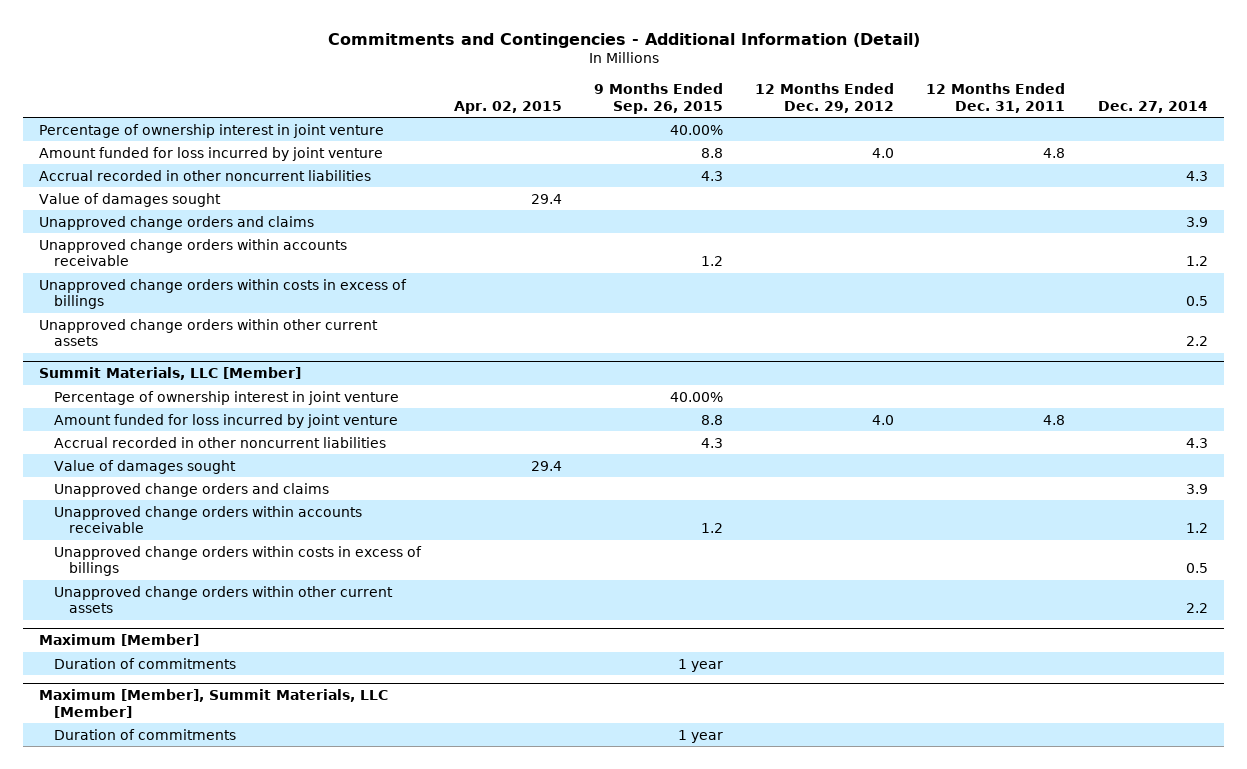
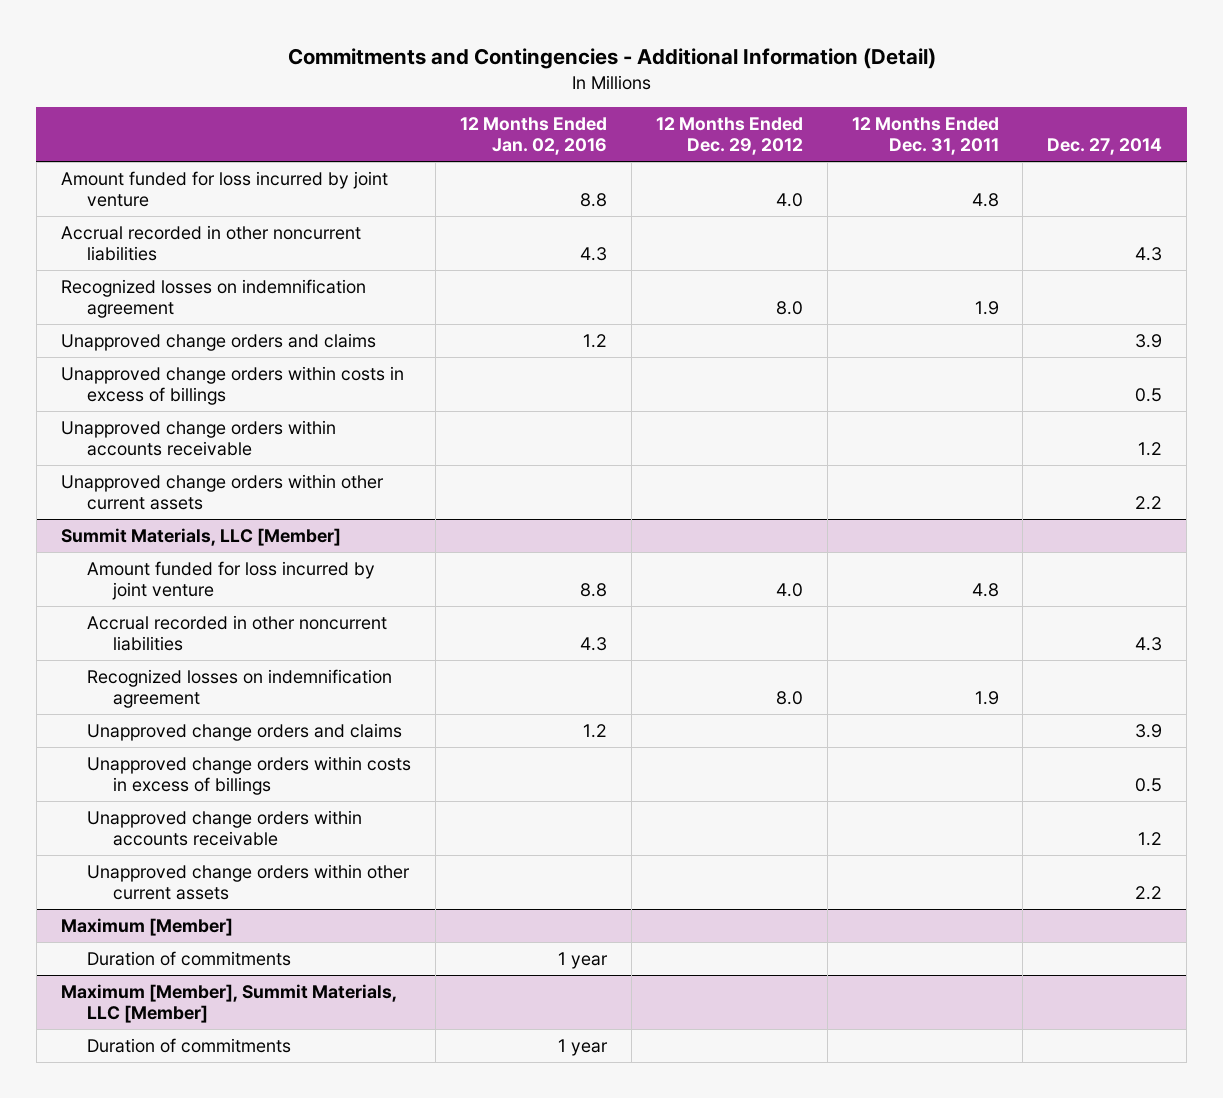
- | Apr. 02, 2015 | 9 Months Ended Sep. 26, 2015 | 12 Months Ended Dec. 29, 2012 | 12 Months Ended Dec. 31, 2011 | Dec. 27, 2014
+ | 12 Months Ended Jan. 02, 2016 | 12 Months Ended Dec. 29, 2012 | 12 Months Ended Dec. 31, 2011 | Dec. 27, 2014
- Percentage of ownership interest in joint venture | | 40.00% | | |
- Value of damages sought | 29.4 | | | |
+ Recognized losses on indemnification agreement | | 8.0 | 1.9 |
moved down: Unapproved change orders within accounts receivable | | | | 1.2
@ Summit Materials, LLC [Member]
- Percentage of ownership interest in joint venture | | 40.00% | | |
- Value of damages sought | 29.4 | | | |
+ Recognized losses on indemnification agreement | | 8.0 | 1.9 |
moved down: Unapproved change orders within accounts receivable | | | | 1.2

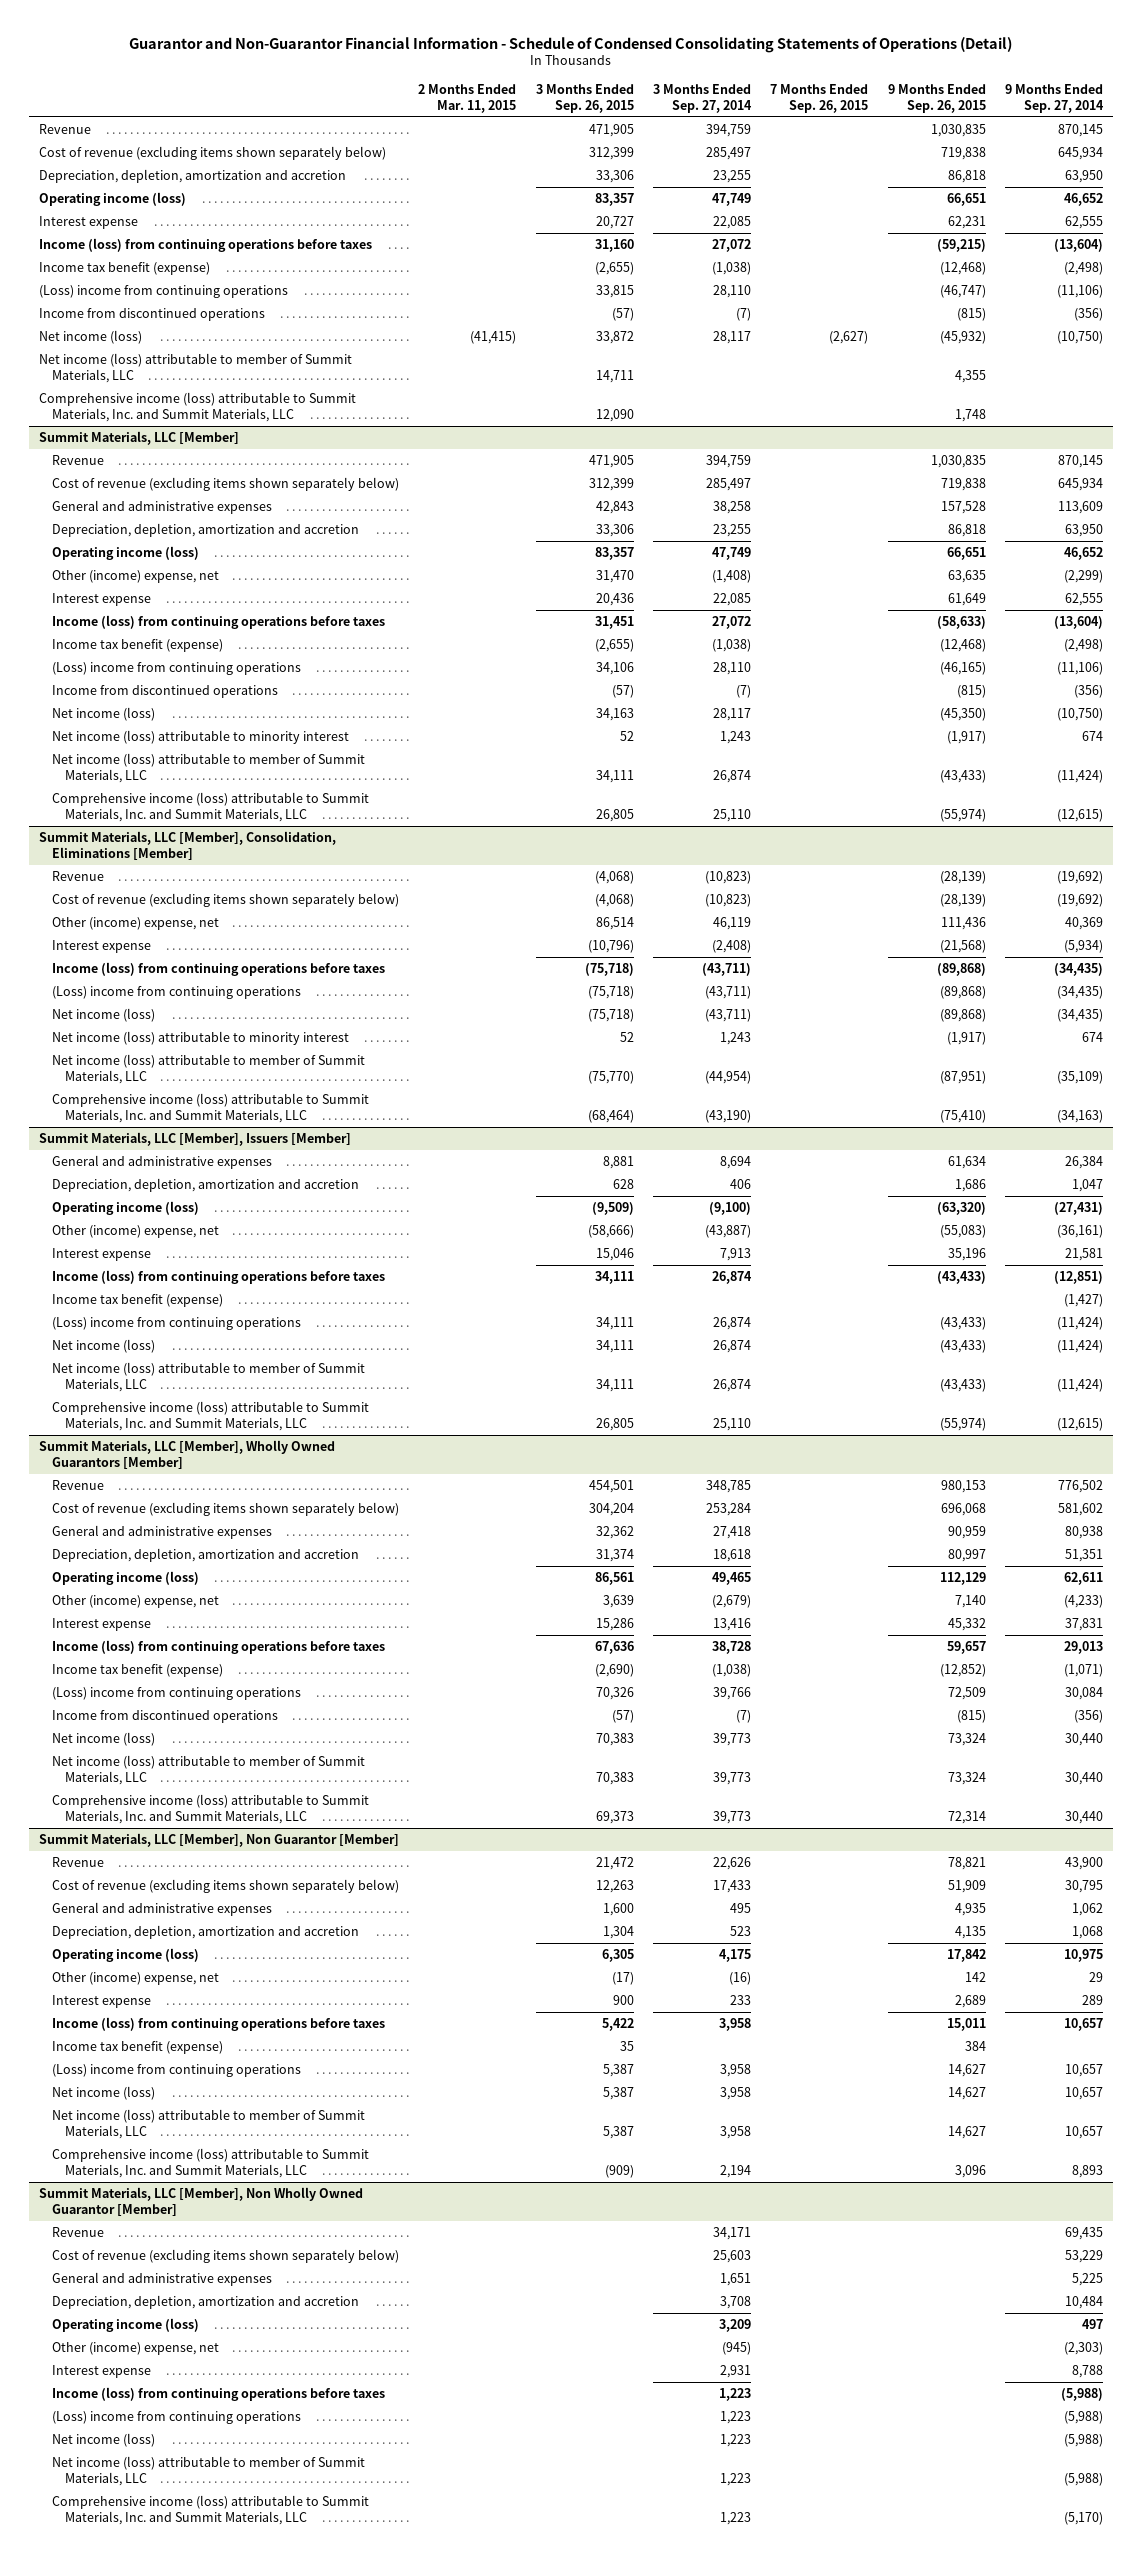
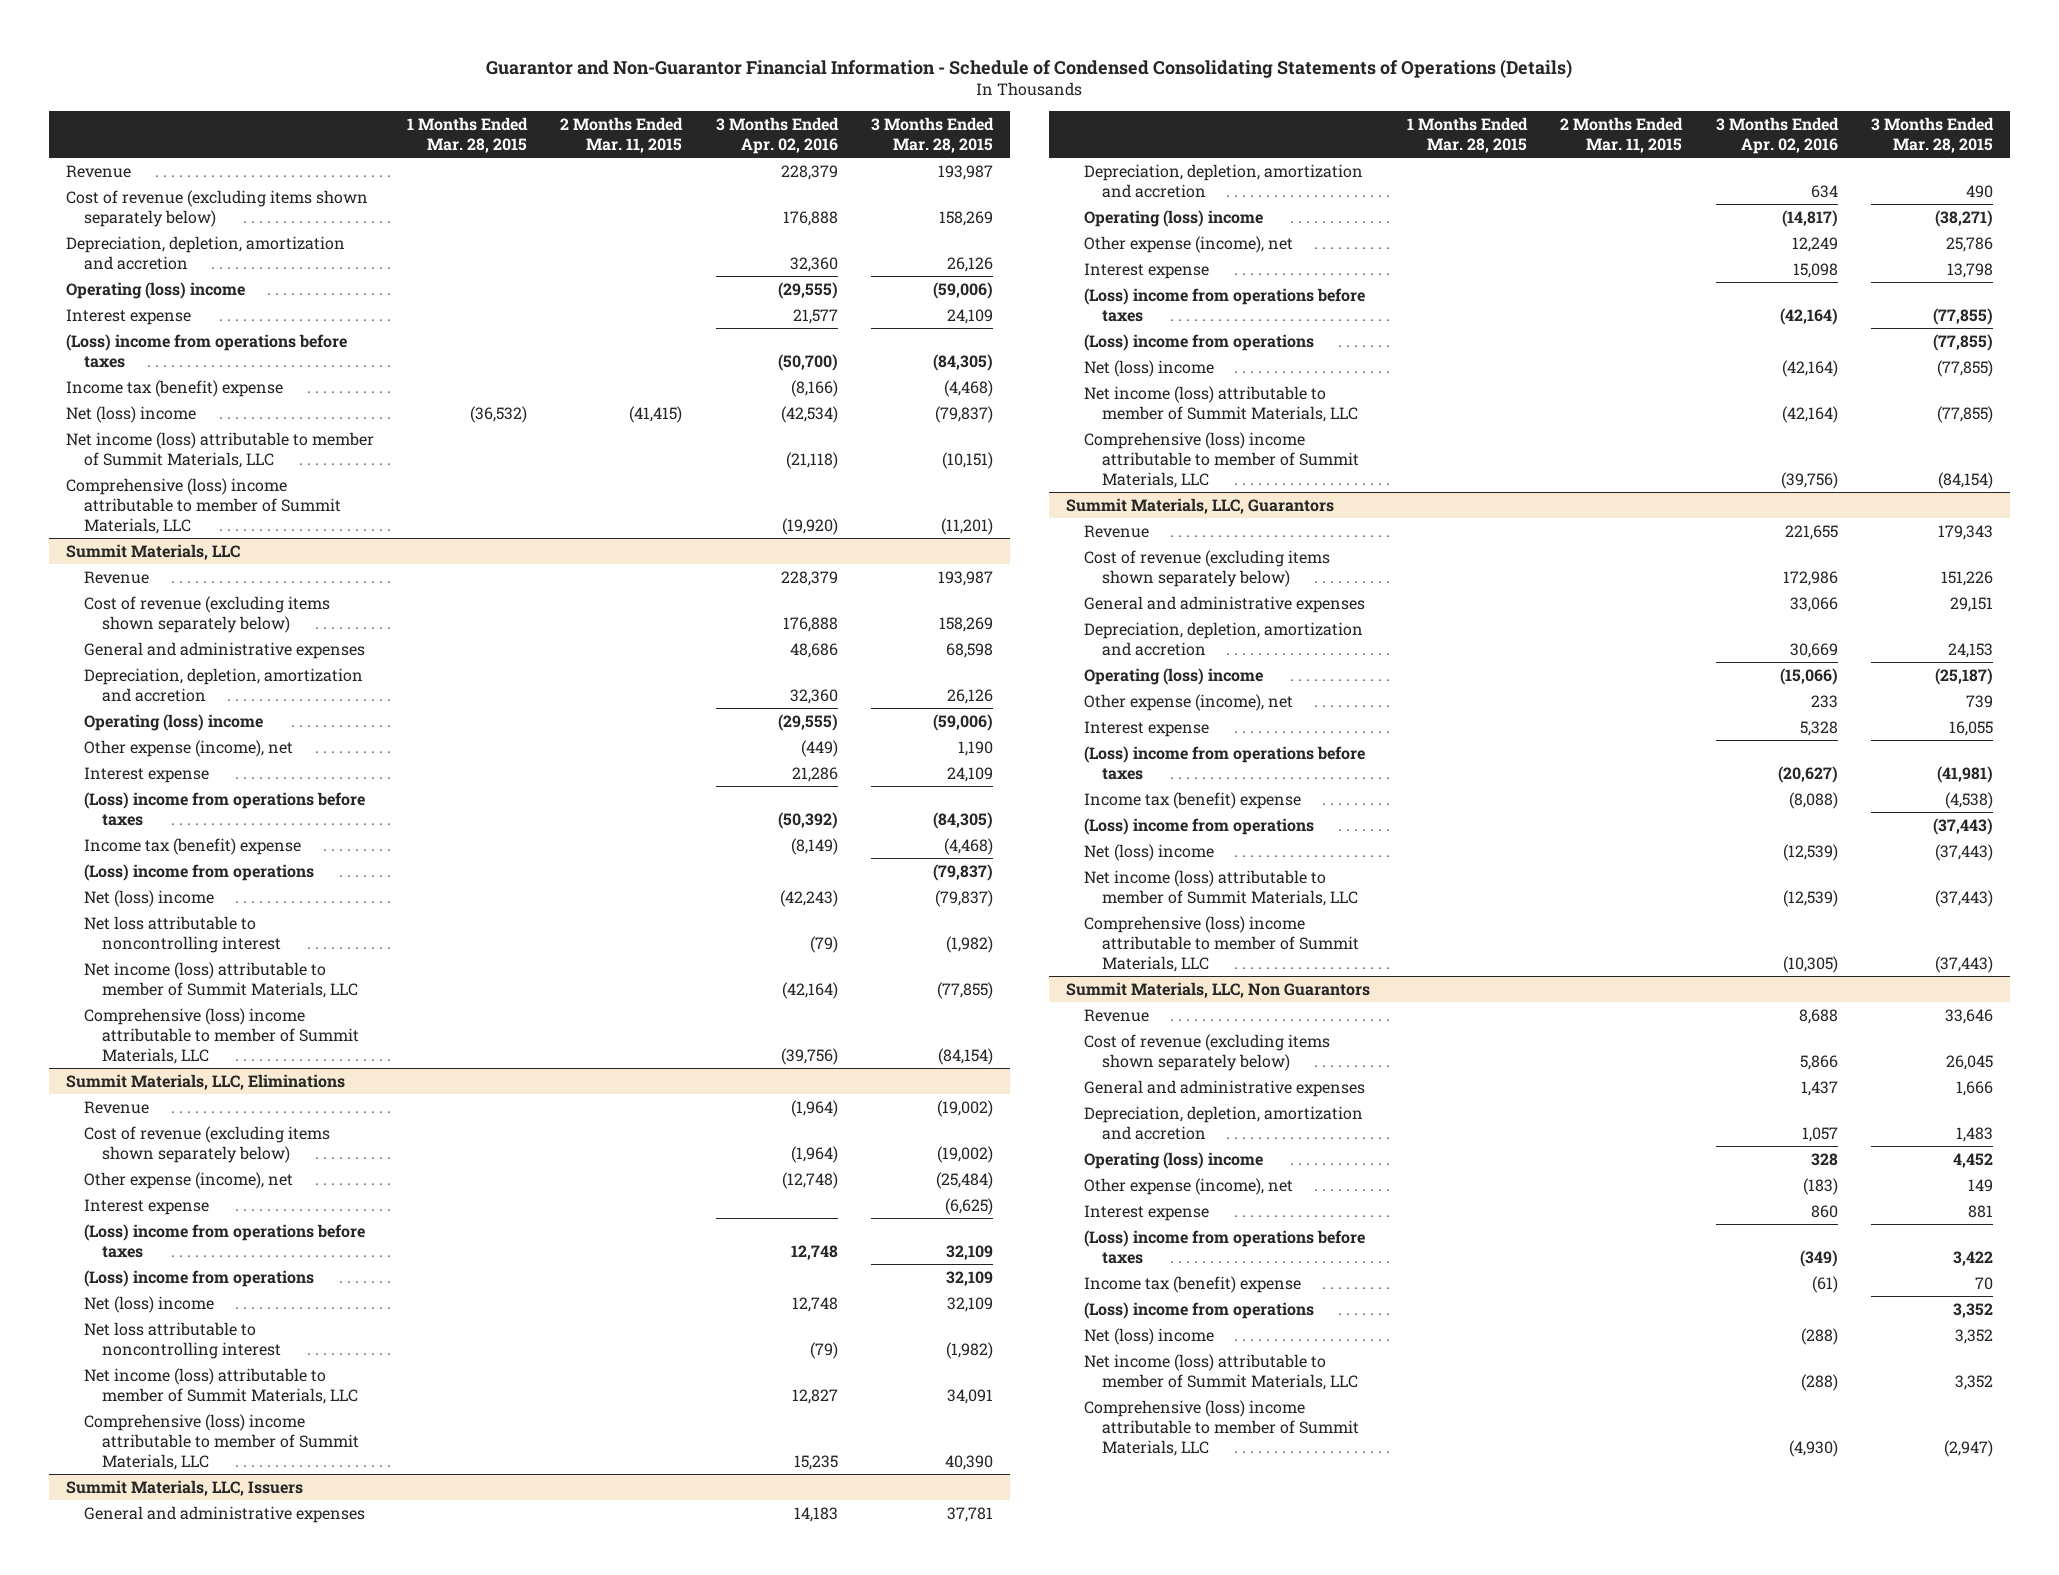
- Guarantor and Non-Guarantor Financial Information - Schedule of Condensed Consolidating Statements of Operations (Detail)
+ Guarantor and Non-Guarantor Financial Information - Schedule of Condensed Consolidating Statements of Operations (Details)
- | 2 Months Ended Mar. 11, 2015 | 3 Months Ended Sep. 26, 2015 | 3 Months Ended Sep. 27, 2014 | 7 Months Ended Sep. 26, 2015 | 9 Months Ended Sep. 26, 2015 | 9 Months Ended Sep. 27, 2014
+ | 1 Months Ended Mar. 28, 2015 | 2 Months Ended Mar. 11, 2015 | 3 Months Ended Apr. 02, 2016 | 3 Months Ended Mar. 28, 2015
- Operating income (loss) | | 83,357 | 47,749 | | 66,651 | 46,652
+ Operating (loss) income | | | (29,555) | (59,006)
- Income (loss) from continuing operations before taxes | | 31,160 | 27,072 | | (59,215) | (13,604)
- Income tax benefit (expense) | | (2,655) | (1,038) | | (12,468) | (2,498)
- (Loss) income from continuing operations | | 33,815 | 28,110 | | (46,747) | (11,106)
- Income from discontinued operations | | (57) | (7) | | (815) | (356)
- Net income (loss) | (41,415) | 33,872 | 28,117 | (2,627) | (45,932) | (10,750)
+ (Loss) income from operations before taxes | | | (50,700) | (84,305)
+ Income tax (benefit) expense | | | (8,166) | (4,468)
+ Net (loss) income | (36,532) | (41,415) | (42,534) | (79,837)
- Comprehensive income (loss) attributable to Summit Materials, Inc. and Summit Materials, LLC | | 12,090 | | | 1,748 |
- Summit Materials, LLC [Member]
+ Comprehensive (loss) income attributable to member of Summit Materials, LLC | | | (19,920) | (11,201)
+ Summit Materials, LLC
- Operating income (loss) | | 83,357 | 47,749 | | 66,651 | 46,652
- Other (income) expense, net | | 31,470 | (1,408) | | 63,635 | (2,299)
+ Operating (loss) income | | | (29,555) | (59,006)
+ Other expense (income), net | | | (449) | 1,190
- Income (loss) from continuing operations before taxes | | 31,451 | 27,072 | | (58,633) | (13,604)
- Income tax benefit (expense) | | (2,655) | (1,038) | | (12,468) | (2,498)
- (Loss) income from continuing operations | | 34,106 | 28,110 | | (46,165) | (11,106)
- Income from discontinued operations | | (57) | (7) | | (815) | (356)
- Net income (loss) | | 34,163 | 28,117 | | (45,350) | (10,750)
- Net income (loss) attributable to minority interest | | 52 | 1,243 | | (1,917) | 674
+ (Loss) income from operations before taxes | | | (50,392) | (84,305)
+ Income tax (benefit) expense | | | (8,149) | (4,468)
+ (Loss) income from operations | | | | (79,837)
+ Net (loss) income | | | (42,243) | (79,837)
+ Net loss attributable to noncontrolling interest | | | (79) | (1,982)
- Comprehensive income (loss) attributable to Summit Materials, Inc. and Summit Materials, LLC | | 26,805 | 25,110 | | (55,974) | (12,615)
- Summit Materials, LLC [Member], Consolidation, Eliminations [Member]
+ Comprehensive (loss) income attributable to member of Summit Materials, LLC | | | (39,756) | (84,154)
+ Summit Materials, LLC, Eliminations
- Other (income) expense, net | | 86,514 | 46,119 | | 111,436 | 40,369
+ Other expense (income), net | | | (12,748) | (25,484)
- Income (loss) from continuing operations before taxes | | (75,718) | (43,711) | | (89,868) | (34,435)
- (Loss) income from continuing operations | | (75,718) | (43,711) | | (89,868) | (34,435)
- Net income (loss) | | (75,718) | (43,711) | | (89,868) | (34,435)
- Net income (loss) attributable to minority interest | | 52 | 1,243 | | (1,917) | 674
+ (Loss) income from operations before taxes | | | 12,748 | 32,109
+ (Loss) income from operations | | | | 32,109
+ Net (loss) income | | | 12,748 | 32,109
+ Net loss attributable to noncontrolling interest | | | (79) | (1,982)
- Comprehensive income (loss) attributable to Summit Materials, Inc. and Summit Materials, LLC | | (68,464) | (43,190) | | (75,410) | (34,163)
- Summit Materials, LLC [Member], Issuers [Member]
+ Comprehensive (loss) income attributable to member of Summit Materials, LLC | | | 15,235 | 40,390
+ Summit Materials, LLC, Issuers
- Operating income (loss) | | (9,509) | (9,100) | | (63,320) | (27,431)
- Other (income) expense, net | | (58,666) | (43,887) | | (55,083) | (36,161)
+ Operating (loss) income | | | (14,817) | (38,271)
+ Other expense (income), net | | | 12,249 | 25,786
- Income (loss) from continuing operations before taxes | | 34,111 | 26,874 | | (43,433) | (12,851)
- Income tax benefit (expense) | | | | | | (1,427)
- (Loss) income from continuing operations | | 34,111 | 26,874 | | (43,433) | (11,424)
- Net income (loss) | | 34,111 | 26,874 | | (43,433) | (11,424)
+ (Loss) income from operations before taxes | | | (42,164) | (77,855)
+ (Loss) income from operations | | | | (77,855)
+ Net (loss) income | | | (42,164) | (77,855)
- Comprehensive income (loss) attributable to Summit Materials, Inc. and Summit Materials, LLC | | 26,805 | 25,110 | | (55,974) | (12,615)
- Summit Materials, LLC [Member], Wholly Owned Guarantors [Member]
+ Comprehensive (loss) income attributable to member of Summit Materials, LLC | | | (39,756) | (84,154)
+ Summit Materials, LLC, Guarantors
- Operating income (loss) | | 86,561 | 49,465 | | 112,129 | 62,611
- Other (income) expense, net | | 3,639 | (2,679) | | 7,140 | (4,233)
+ Operating (loss) income | | | (15,066) | (25,187)
+ Other expense (income), net | | | 233 | 739
- Income (loss) from continuing operations before taxes | | 67,636 | 38,728 | | 59,657 | 29,013
- Income tax benefit (expense) | | (2,690) | (1,038) | | (12,852) | (1,071)
- (Loss) income from continuing operations | | 70,326 | 39,766 | | 72,509 | 30,084
- Income from discontinued operations | | (57) | (7) | | (815) | (356)
- Net income (loss) | | 70,383 | 39,773 | | 73,324 | 30,440
+ (Loss) income from operations before taxes | | | (20,627) | (41,981)
+ Income tax (benefit) expense | | | (8,088) | (4,538)
+ (Loss) income from operations | | | | (37,443)
+ Net (loss) income | | | (12,539) | (37,443)
- Comprehensive income (loss) attributable to Summit Materials, Inc. and Summit Materials, LLC | | 69,373 | 39,773 | | 72,314 | 30,440
- Summit Materials, LLC [Member], Non Guarantor [Member]
+ Comprehensive (loss) income attributable to member of Summit Materials, LLC | | | (10,305) | (37,443)
+ Summit Materials, LLC, Non Guarantors
- Operating income (loss) | | 6,305 | 4,175 | | 17,842 | 10,975
- Other (income) expense, net | | (17) | (16) | | 142 | 29
+ Operating (loss) income | | | 328 | 4,452
+ Other expense (income), net | | | (183) | 149
- Income (loss) from continuing operations before taxes | | 5,422 | 3,958 | | 15,011 | 10,657
- Income tax benefit (expense) | | 35 | | | 384 |
- (Loss) income from continuing operations | | 5,387 | 3,958 | | 14,627 | 10,657
- Net income (loss) | | 5,387 | 3,958 | | 14,627 | 10,657
+ (Loss) income from operations before taxes | | | (349) | 3,422
+ Income tax (benefit) expense | | | (61) | 70
+ (Loss) income from operations | | | | 3,352
+ Net (loss) income | | | (288) | 3,352
- Comprehensive income (loss) attributable to Summit Materials, Inc. and Summit Materials, LLC | | (909) | 2,194 | | 3,096 | 8,893
- Summit Materials, LLC [Member], Non Wholly Owned Guarantor [Member]
- Revenue | | | 34,171 | | | 69,435
- Cost of revenue (excluding items shown separately below) | | | 25,603 | | | 53,229
- General and administrative expenses | | | 1,651 | | | 5,225
- Depreciation, depletion, amortization and accretion | | | 3,708 | | | 10,484
- Operating income (loss) | | | 3,209 | | | 497
- Other (income) expense, net | | | (945) | | | (2,303)
- Interest expense | | | 2,931 | | | 8,788
- Income (loss) from continuing operations before taxes | | | 1,223 | | | (5,988)
- (Loss) income from continuing operations | | | 1,223 | | | (5,988)
- Net income (loss) | | | 1,223 | | | (5,988)
- Net income (loss) attributable to member of Summit Materials, LLC | | | 1,223 | | | (5,988)
- Comprehensive income (loss) attributable to Summit Materials, Inc. and Summit Materials, LLC | | | 1,223 | | | (5,170)
+ Comprehensive (loss) income attributable to member of Summit Materials, LLC | | | (4,930) | (2,947)

